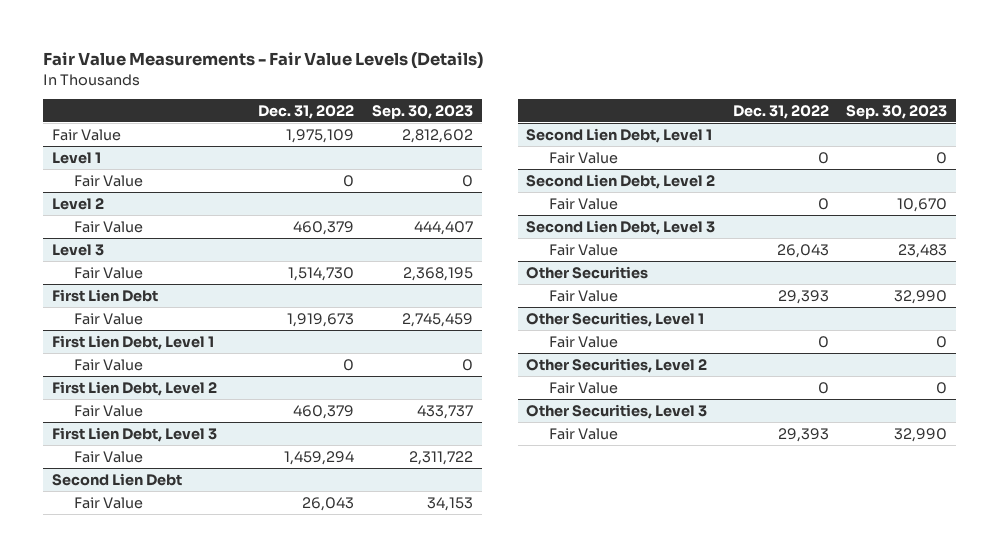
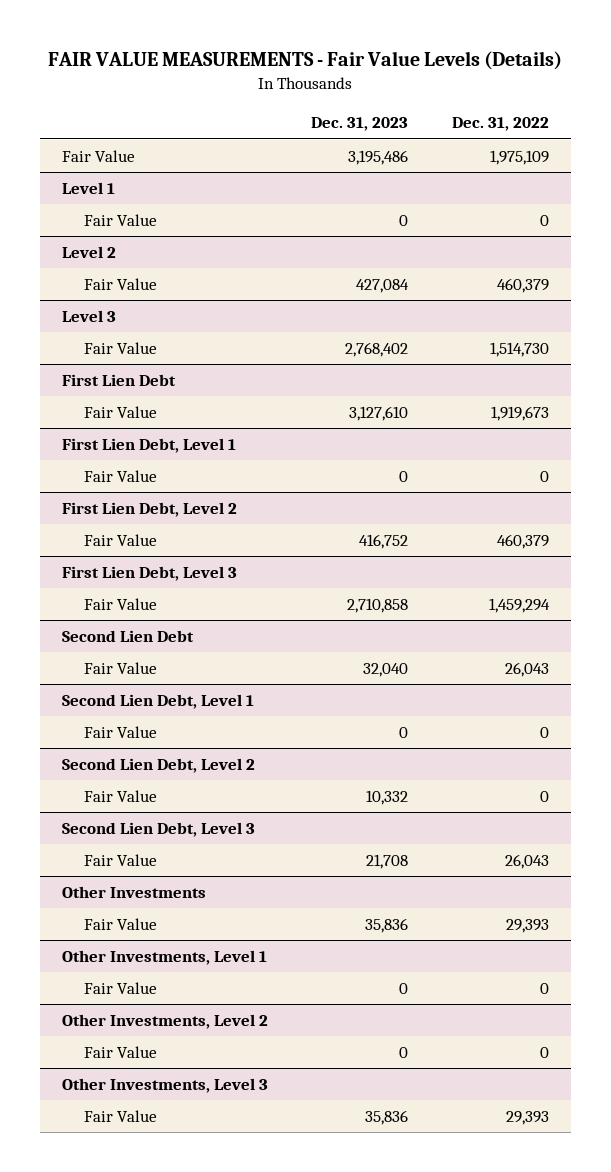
- Fair Value Measurements - Fair Value Levels (Details)
+ FAIR VALUE MEASUREMENTS - Fair Value Levels (Details)
- | Dec. 31, 2022 | Sep. 30, 2023
+ | Dec. 31, 2023 | Dec. 31, 2022
- Other Securities
+ Other Investments
- Other Securities, Level 1
+ Other Investments, Level 1
- Other Securities, Level 2
+ Other Investments, Level 2
- Other Securities, Level 3
+ Other Investments, Level 3

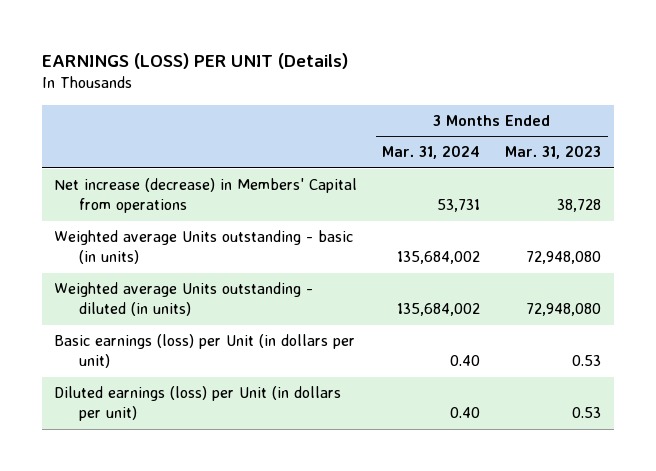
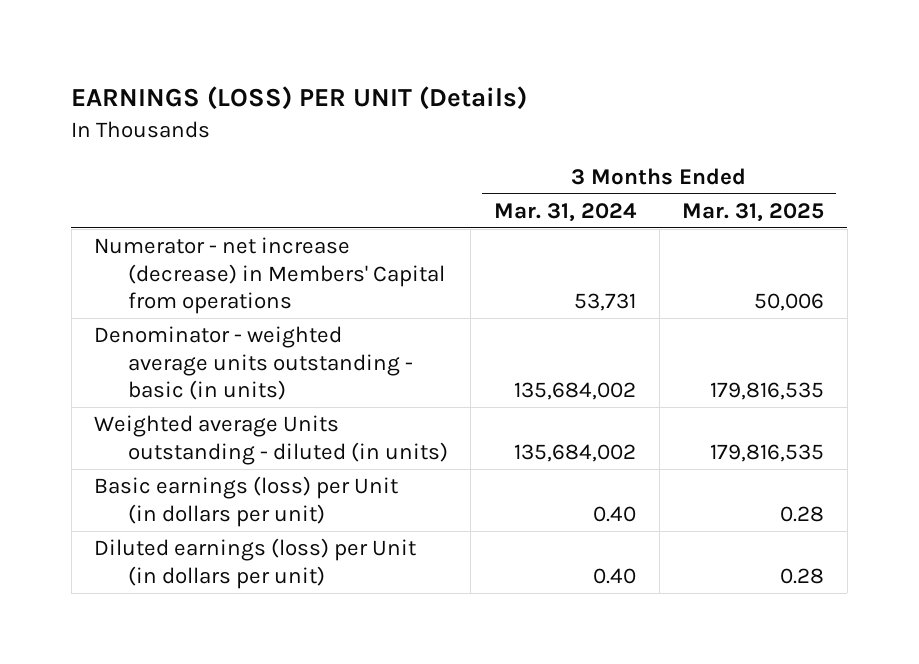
- | 3 Months Ended Mar. 31, 2024 | 3 Months Ended Mar. 31, 2023
+ | 3 Months Ended Mar. 31, 2024 | 3 Months Ended Mar. 31, 2025
- Net increase (decrease) in Members' Capital from operations | 53,731 | 38,728
- Weighted average Units outstanding - basic (in units) | 135,684,002 | 72,948,080
+ Numerator - net increase (decrease) in Members' Capital from operations | 53,731 | 50,006
+ Denominator - weighted average units outstanding - basic (in units) | 135,684,002 | 179,816,535

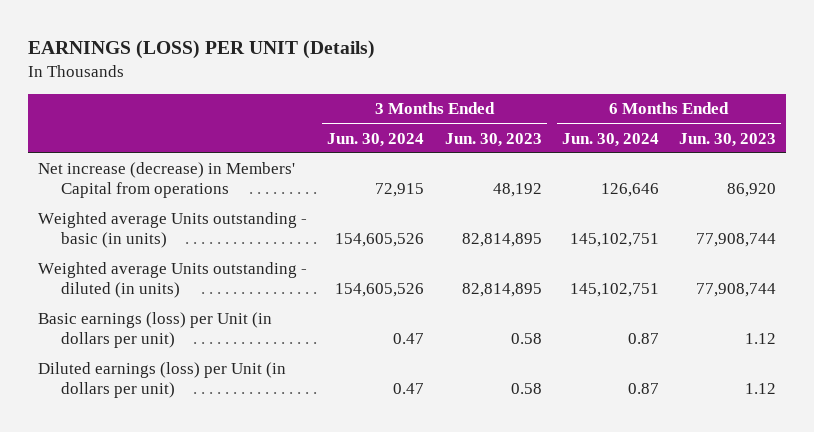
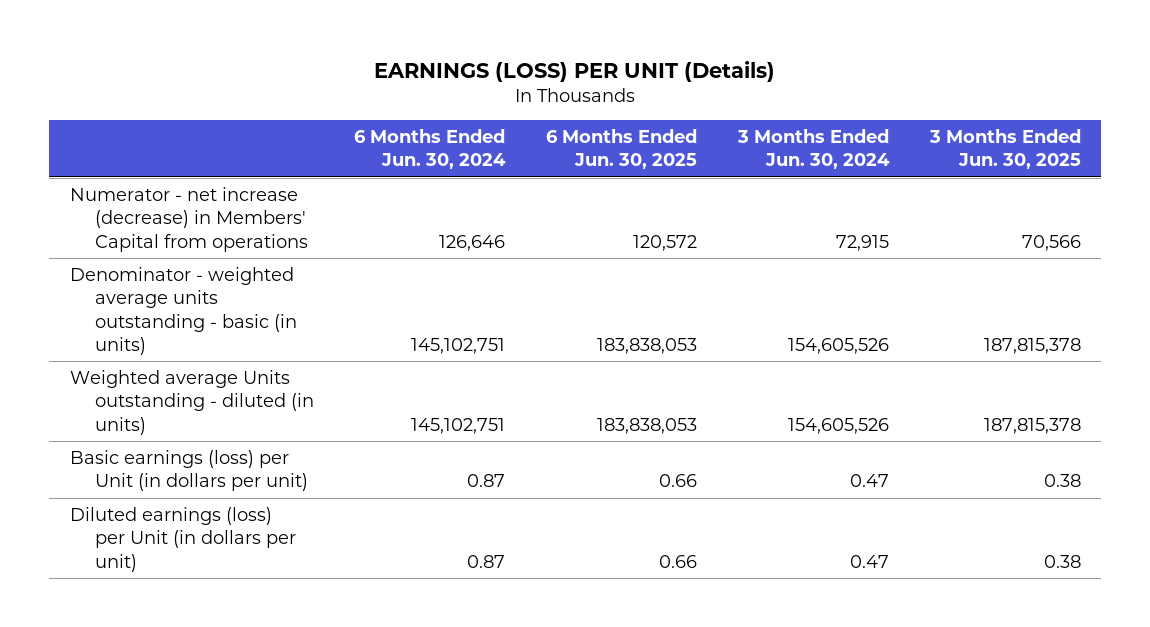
- | 3 Months Ended Jun. 30, 2024 | 3 Months Ended Jun. 30, 2023 | 6 Months Ended Jun. 30, 2024 | 6 Months Ended Jun. 30, 2023
+ | 6 Months Ended Jun. 30, 2024 | 6 Months Ended Jun. 30, 2025 | 3 Months Ended Jun. 30, 2024 | 3 Months Ended Jun. 30, 2025
- Net increase (decrease) in Members' Capital from operations | 72,915 | 48,192 | 126,646 | 86,920
- Weighted average Units outstanding - basic (in units) | 154,605,526 | 82,814,895 | 145,102,751 | 77,908,744
+ Numerator - net increase (decrease) in Members' Capital from operations | 126,646 | 120,572 | 72,915 | 70,566
+ Denominator - weighted average units outstanding - basic (in units) | 145,102,751 | 183,838,053 | 154,605,526 | 187,815,378

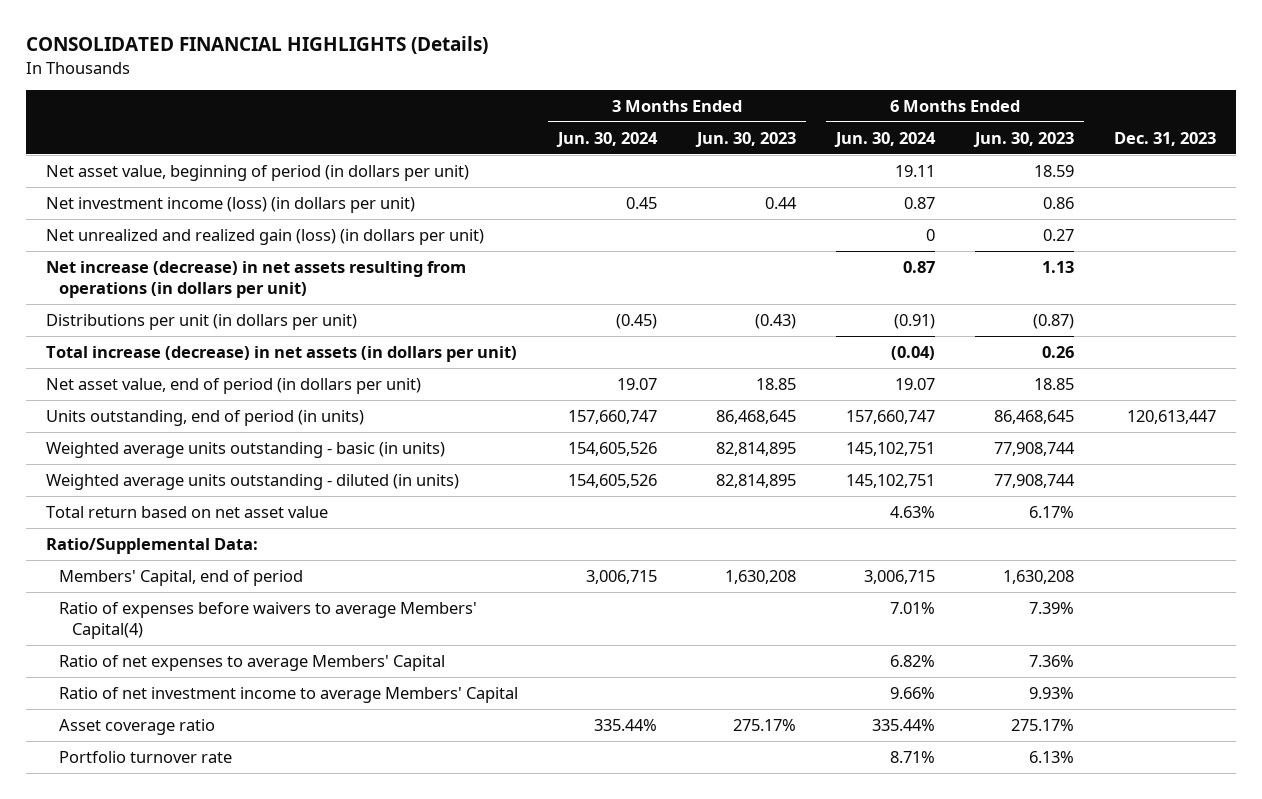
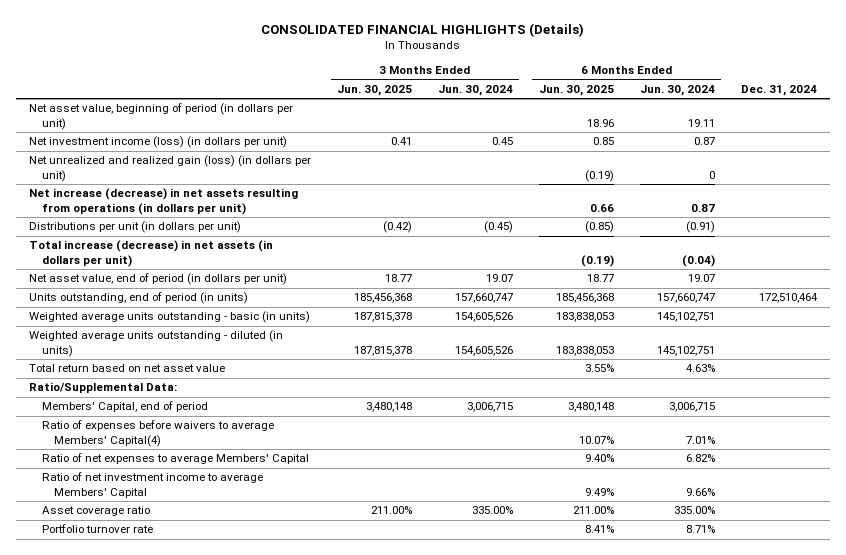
- | 3 Months Ended Jun. 30, 2024 | 3 Months Ended Jun. 30, 2023 | 6 Months Ended Jun. 30, 2024 | 6 Months Ended Jun. 30, 2023 | Dec. 31, 2023
+ | 3 Months Ended Jun. 30, 2025 | 3 Months Ended Jun. 30, 2024 | 6 Months Ended Jun. 30, 2025 | 6 Months Ended Jun. 30, 2024 | Dec. 31, 2024
- Asset coverage ratio | 335.44% | 275.17% | 335.44% | 275.17% |
+ Asset coverage ratio | 211.00% | 335.00% | 211.00% | 335.00% |

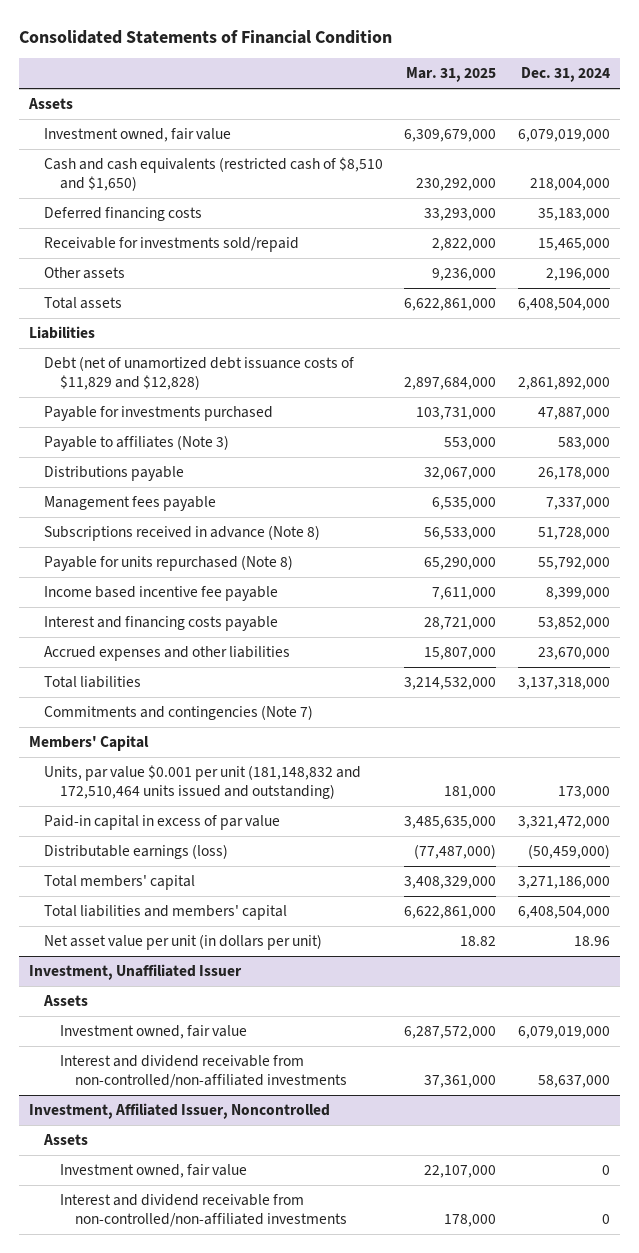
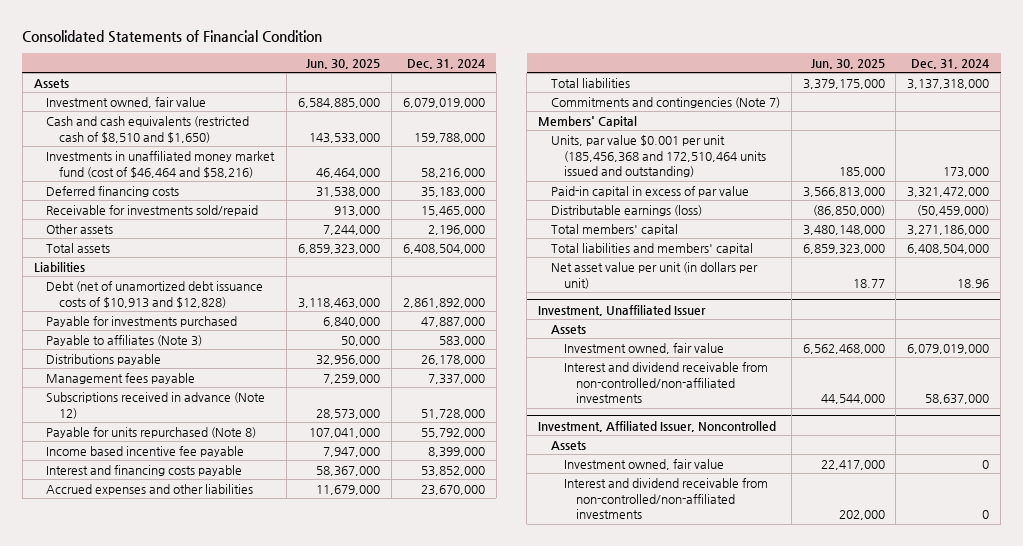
- | Mar. 31, 2025 | Dec. 31, 2024
+ | Jun. 30, 2025 | Dec. 31, 2024
- Cash and cash equivalents (restricted cash of $8,510 and $1,650) | 230,292,000 | 218,004,000
+ Cash and cash equivalents (restricted cash of $8,510 and $1,650) | 143,533,000 | 159,788,000
+ Investments in unaffiliated money market fund (cost of $46,464 and $58,216) | 46,464,000 | 58,216,000
- Debt (net of unamortized debt issuance costs of $11,829 and $12,828) | 2,897,684,000 | 2,861,892,000
+ Debt (net of unamortized debt issuance costs of $10,913 and $12,828) | 3,118,463,000 | 2,861,892,000
- Subscriptions received in advance (Note 8) | 56,533,000 | 51,728,000
+ Subscriptions received in advance (Note 12) | 28,573,000 | 51,728,000
- Units, par value $0.001 per unit (181,148,832 and 172,510,464 units issued and outstanding) | 181,000 | 173,000
+ Units, par value $0.001 per unit (185,456,368 and 172,510,464 units issued and outstanding) | 185,000 | 173,000

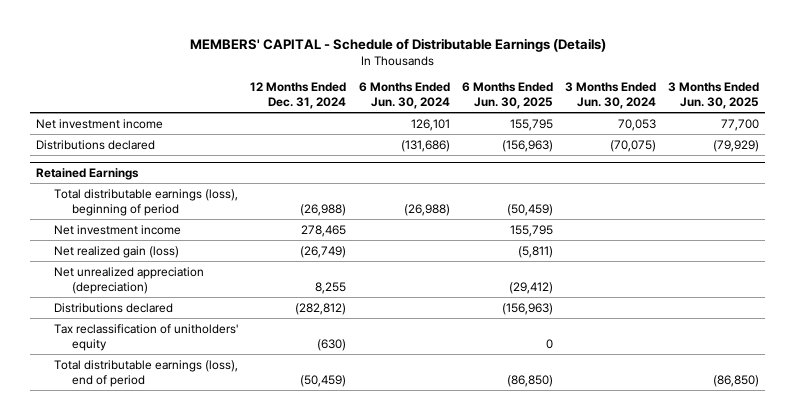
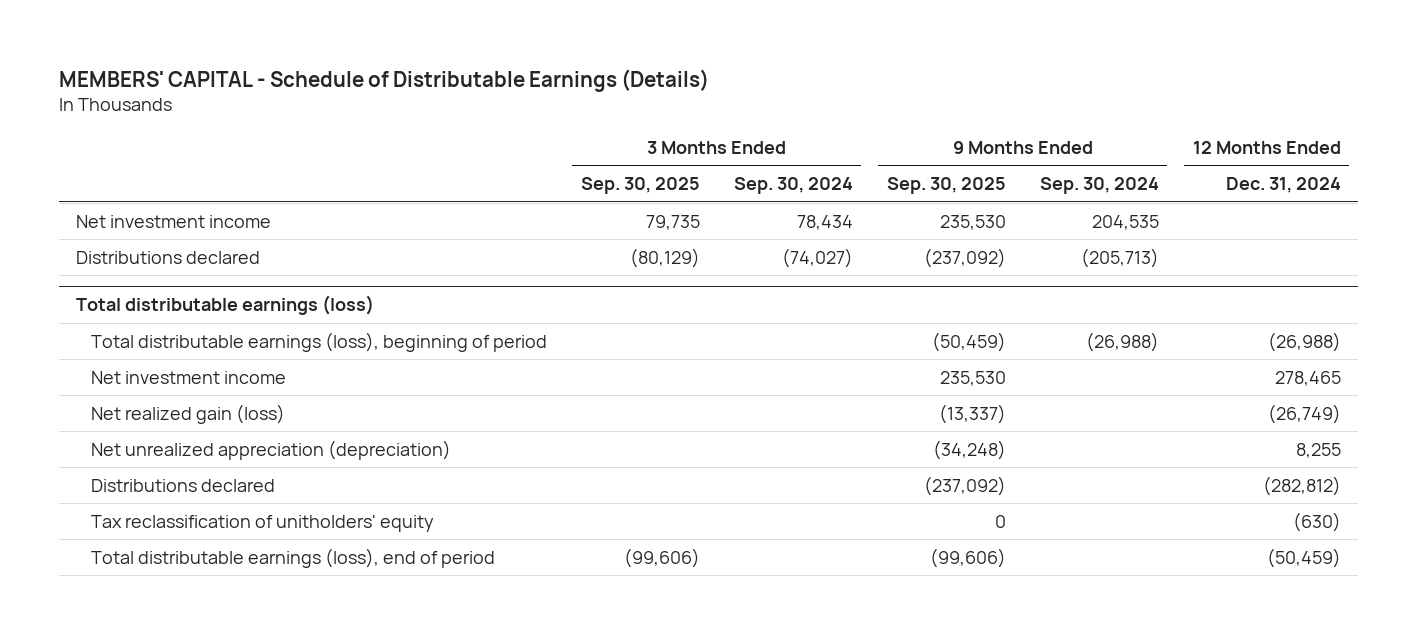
- | 12 Months Ended Dec. 31, 2024 | 6 Months Ended Jun. 30, 2024 | 6 Months Ended Jun. 30, 2025 | 3 Months Ended Jun. 30, 2024 | 3 Months Ended Jun. 30, 2025
+ | 3 Months Ended Sep. 30, 2025 | 3 Months Ended Sep. 30, 2024 | 9 Months Ended Sep. 30, 2025 | 9 Months Ended Sep. 30, 2024 | 12 Months Ended Dec. 31, 2024
- Retained Earnings
+ Total distributable earnings (loss)

